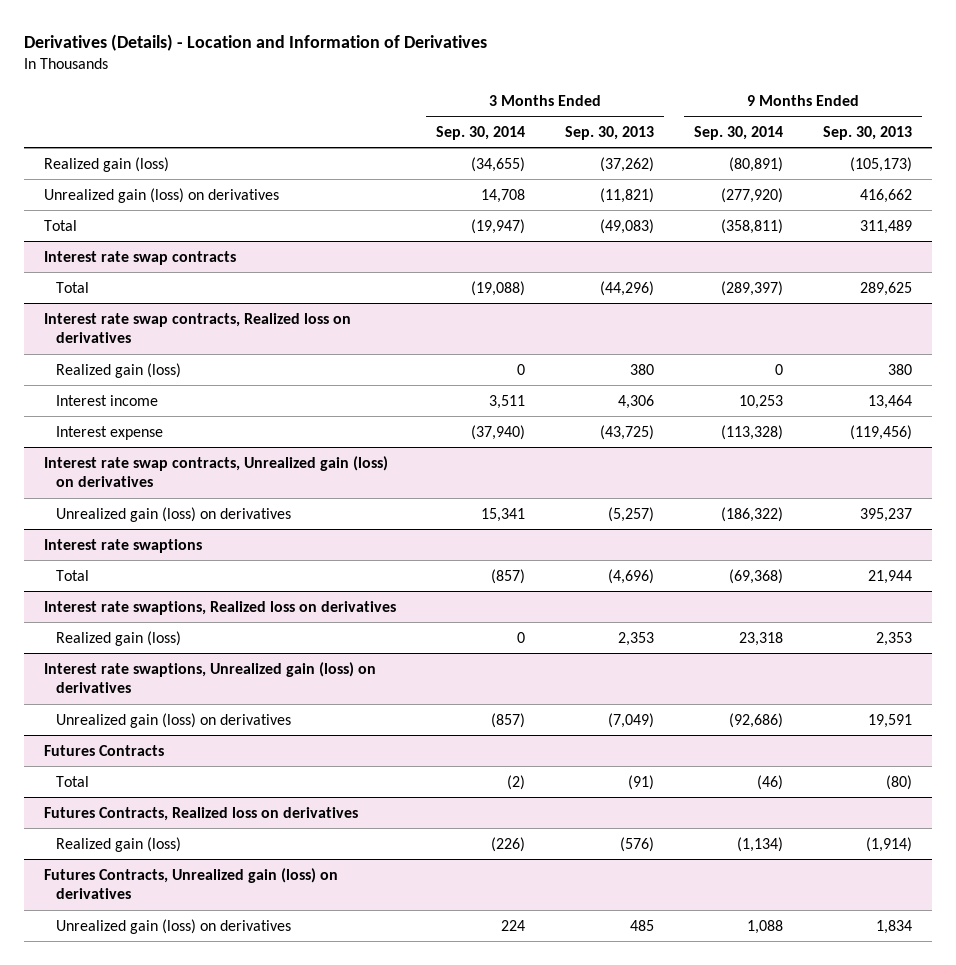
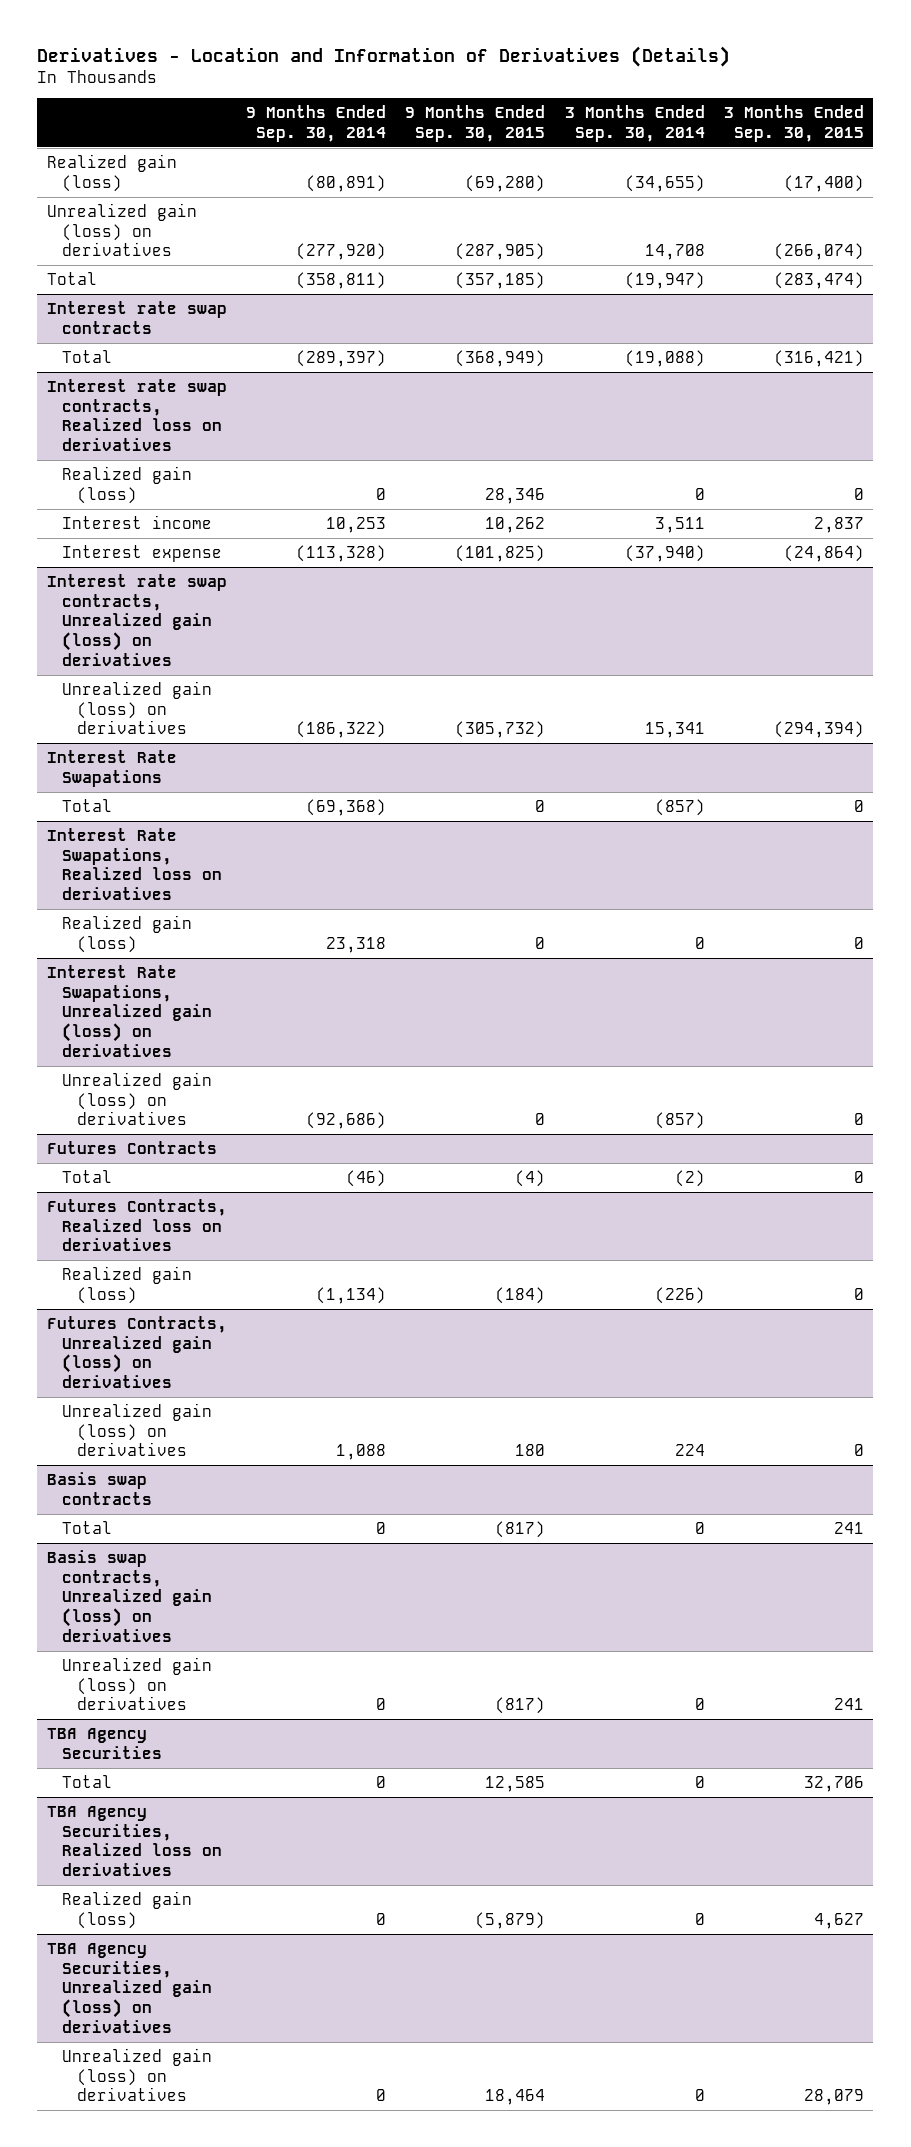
- Derivatives (Details) - Location and Information of Derivatives
+ Derivatives - Location and Information of Derivatives (Details)
- | 3 Months Ended Sep. 30, 2014 | 3 Months Ended Sep. 30, 2013 | 9 Months Ended Sep. 30, 2014 | 9 Months Ended Sep. 30, 2013
+ | 9 Months Ended Sep. 30, 2014 | 9 Months Ended Sep. 30, 2015 | 3 Months Ended Sep. 30, 2014 | 3 Months Ended Sep. 30, 2015
- Interest rate swaptions
+ Interest Rate Swapations
- Interest rate swaptions, Realized loss on derivatives
+ Interest Rate Swapations, Realized loss on derivatives
- Interest rate swaptions, Unrealized gain (loss) on derivatives
+ Interest Rate Swapations, Unrealized gain (loss) on derivatives
+ Basis swap contracts
+ Total | 0 | (817) | 0 | 241
+ Basis swap contracts, Unrealized gain (loss) on derivatives
+ Unrealized gain (loss) on derivatives | 0 | (817) | 0 | 241
+ TBA Agency Securities
+ Total | 0 | 12,585 | 0 | 32,706
+ TBA Agency Securities, Realized loss on derivatives
+ Realized gain (loss) | 0 | (5,879) | 0 | 4,627
+ TBA Agency Securities, Unrealized gain (loss) on derivatives
+ Unrealized gain (loss) on derivatives | 0 | 18,464 | 0 | 28,079

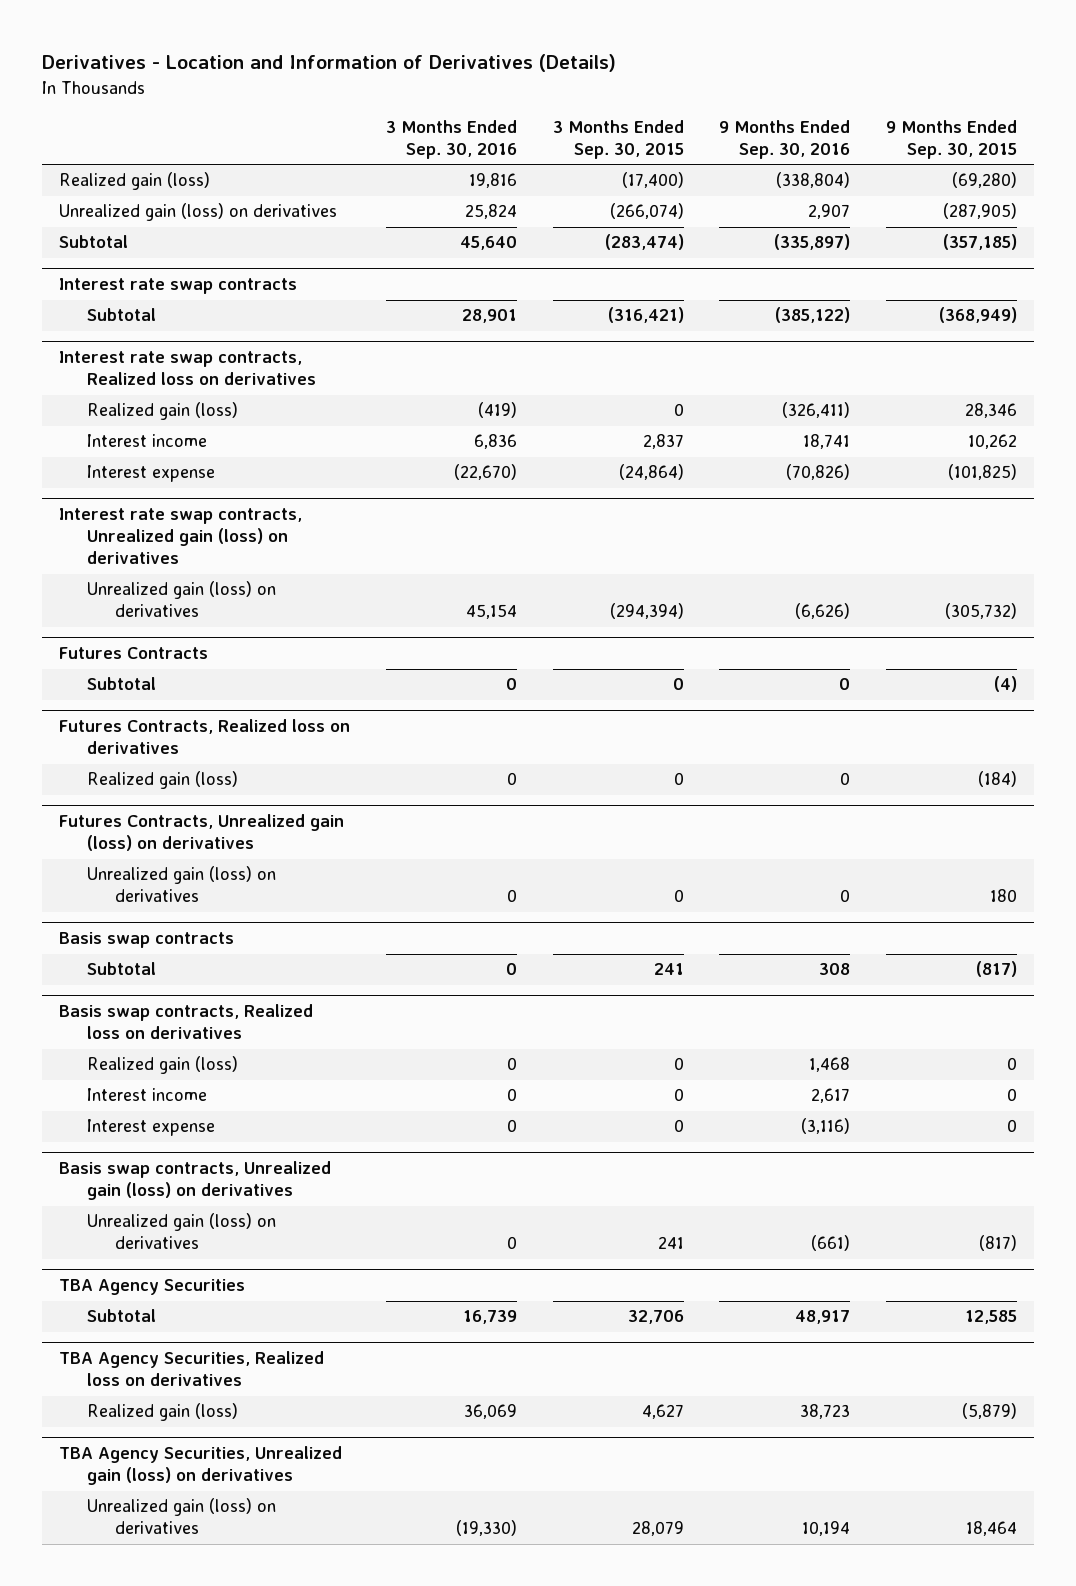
- | 9 Months Ended Sep. 30, 2014 | 9 Months Ended Sep. 30, 2015 | 3 Months Ended Sep. 30, 2014 | 3 Months Ended Sep. 30, 2015
+ | 3 Months Ended Sep. 30, 2016 | 3 Months Ended Sep. 30, 2015 | 9 Months Ended Sep. 30, 2016 | 9 Months Ended Sep. 30, 2015
- Total | (358,811) | (357,185) | (19,947) | (283,474)
+ Subtotal | 45,640 | (283,474) | (335,897) | (357,185)
@ Interest rate swap contracts
- Total | (289,397) | (368,949) | (19,088) | (316,421)
+ Subtotal | 28,901 | (316,421) | (385,122) | (368,949)
- Interest Rate Swapations
- Total | (69,368) | 0 | (857) | 0
- Interest Rate Swapations, Realized loss on derivatives
- Realized gain (loss) | 23,318 | 0 | 0 | 0
- Interest Rate Swapations, Unrealized gain (loss) on derivatives
- Unrealized gain (loss) on derivatives | (92,686) | 0 | (857) | 0
@ Futures Contracts
- Total | (46) | (4) | (2) | 0
+ Subtotal | 0 | 0 | 0 | (4)
@ Basis swap contracts
- Total | 0 | (817) | 0 | 241
+ Subtotal | 0 | 241 | 308 | (817)
+ Basis swap contracts, Realized loss on derivatives
+ Realized gain (loss) | 0 | 0 | 1,468 | 0
+ Interest income | 0 | 0 | 2,617 | 0
+ Interest expense | 0 | 0 | (3,116) | 0
@ TBA Agency Securities
- Total | 0 | 12,585 | 0 | 32,706
+ Subtotal | 16,739 | 32,706 | 48,917 | 12,585

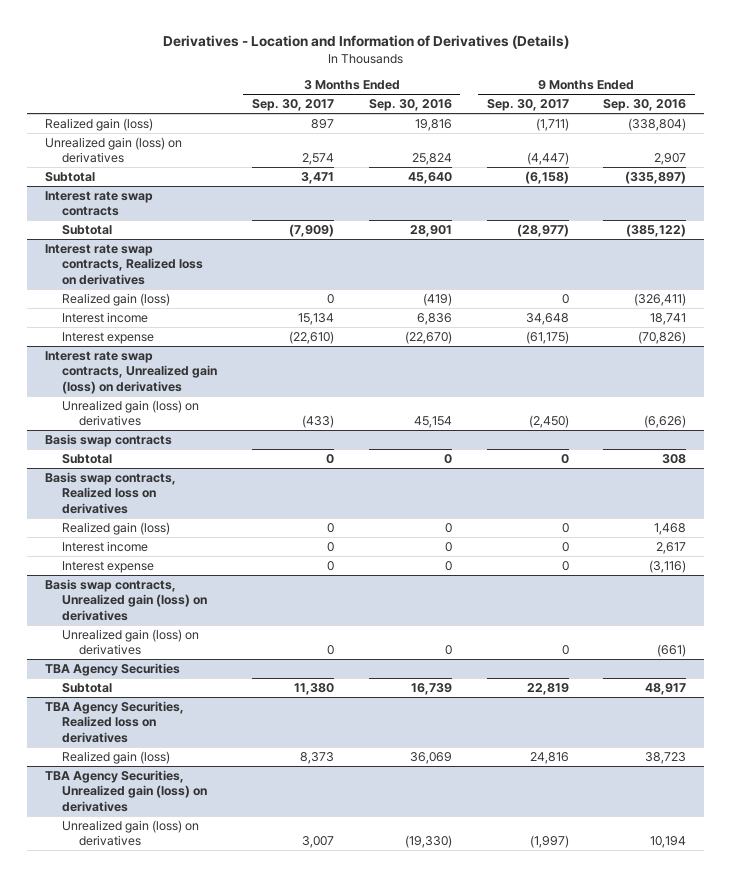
- | 3 Months Ended Sep. 30, 2016 | 3 Months Ended Sep. 30, 2015 | 9 Months Ended Sep. 30, 2016 | 9 Months Ended Sep. 30, 2015
+ | 3 Months Ended Sep. 30, 2017 | 3 Months Ended Sep. 30, 2016 | 9 Months Ended Sep. 30, 2017 | 9 Months Ended Sep. 30, 2016
- Futures Contracts
- Subtotal | 0 | 0 | 0 | (4)
- Futures Contracts, Realized loss on derivatives
- Realized gain (loss) | 0 | 0 | 0 | (184)
- Futures Contracts, Unrealized gain (loss) on derivatives
- Unrealized gain (loss) on derivatives | 0 | 0 | 0 | 180

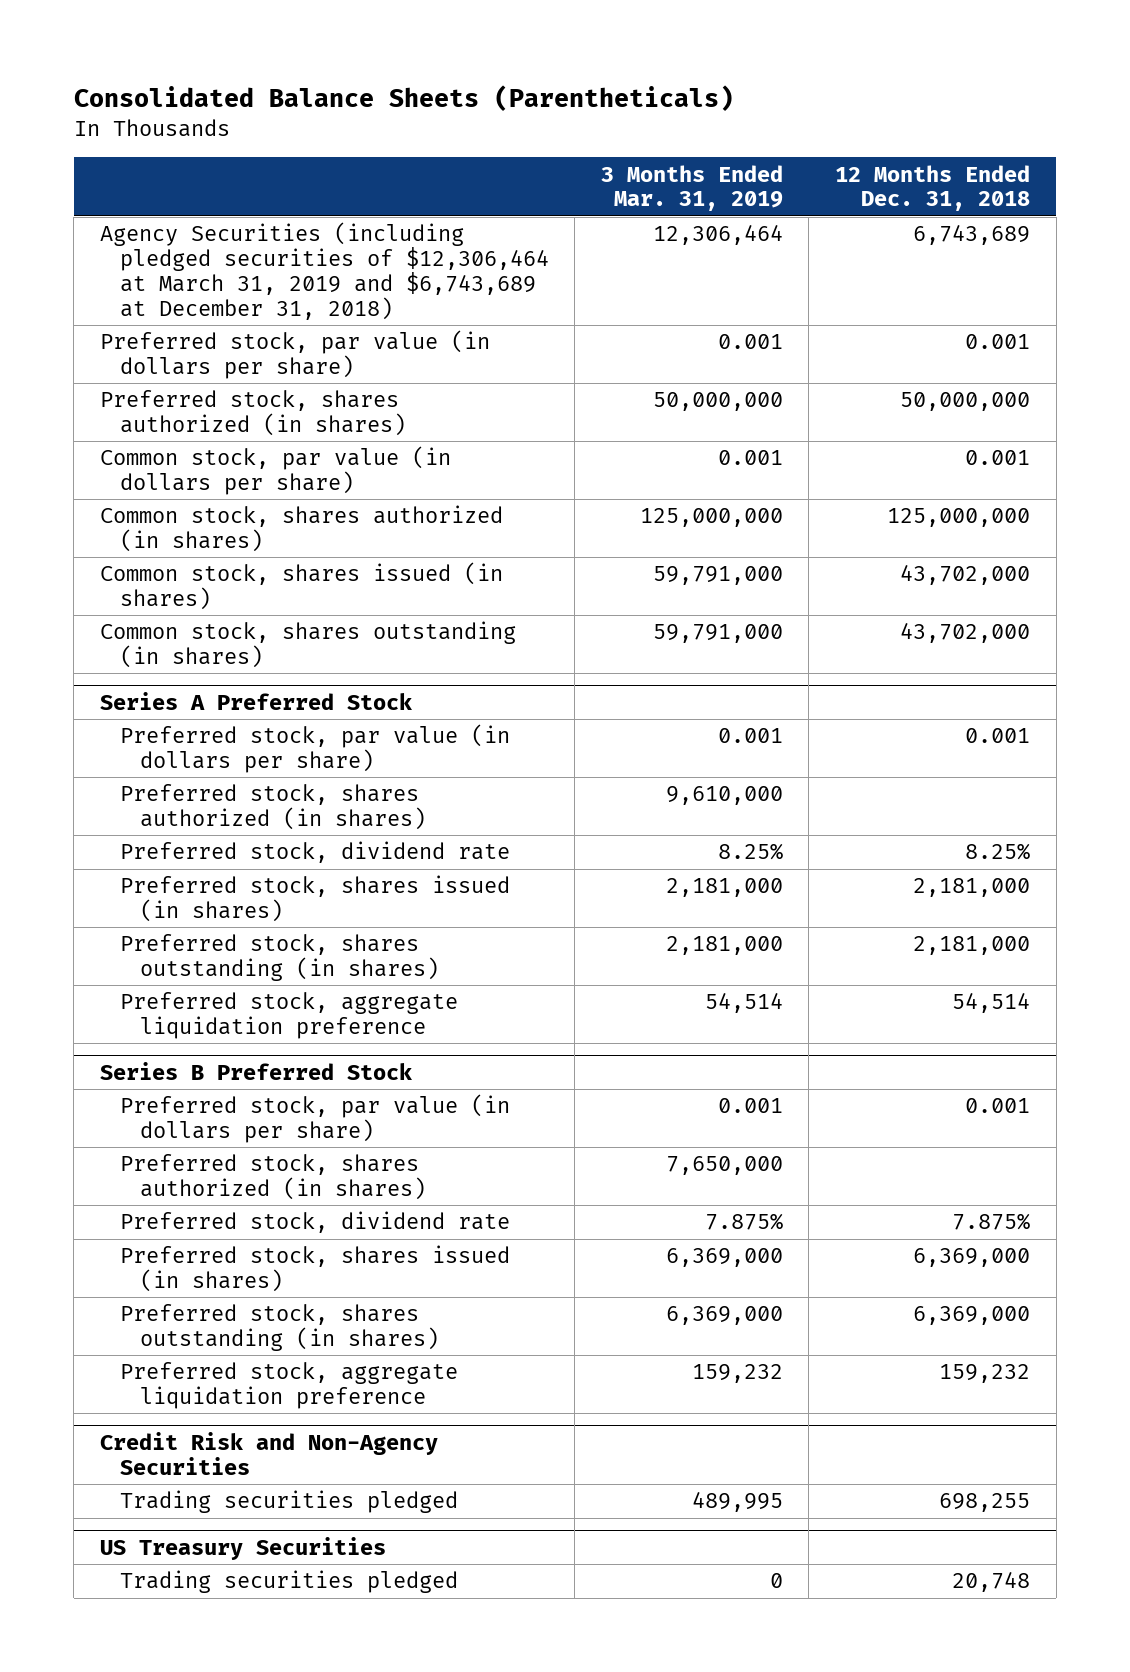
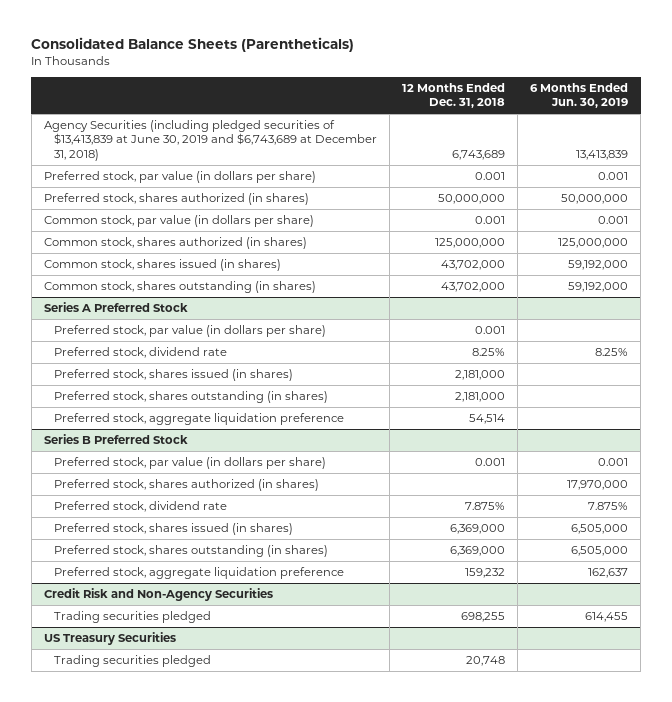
- | 3 Months Ended Mar. 31, 2019 | 12 Months Ended Dec. 31, 2018
+ | 12 Months Ended Dec. 31, 2018 | 6 Months Ended Jun. 30, 2019
- Agency Securities (including pledged securities of $12,306,464 at March 31, 2019 and $6,743,689 at December 31, 2018) | 12,306,464 | 6,743,689
+ Agency Securities (including pledged securities of $13,413,839 at June 30, 2019 and $6,743,689 at December 31, 2018) | 6,743,689 | 13,413,839
@ Series A Preferred Stock
- Preferred stock, shares authorized (in shares) | 9,610,000 |

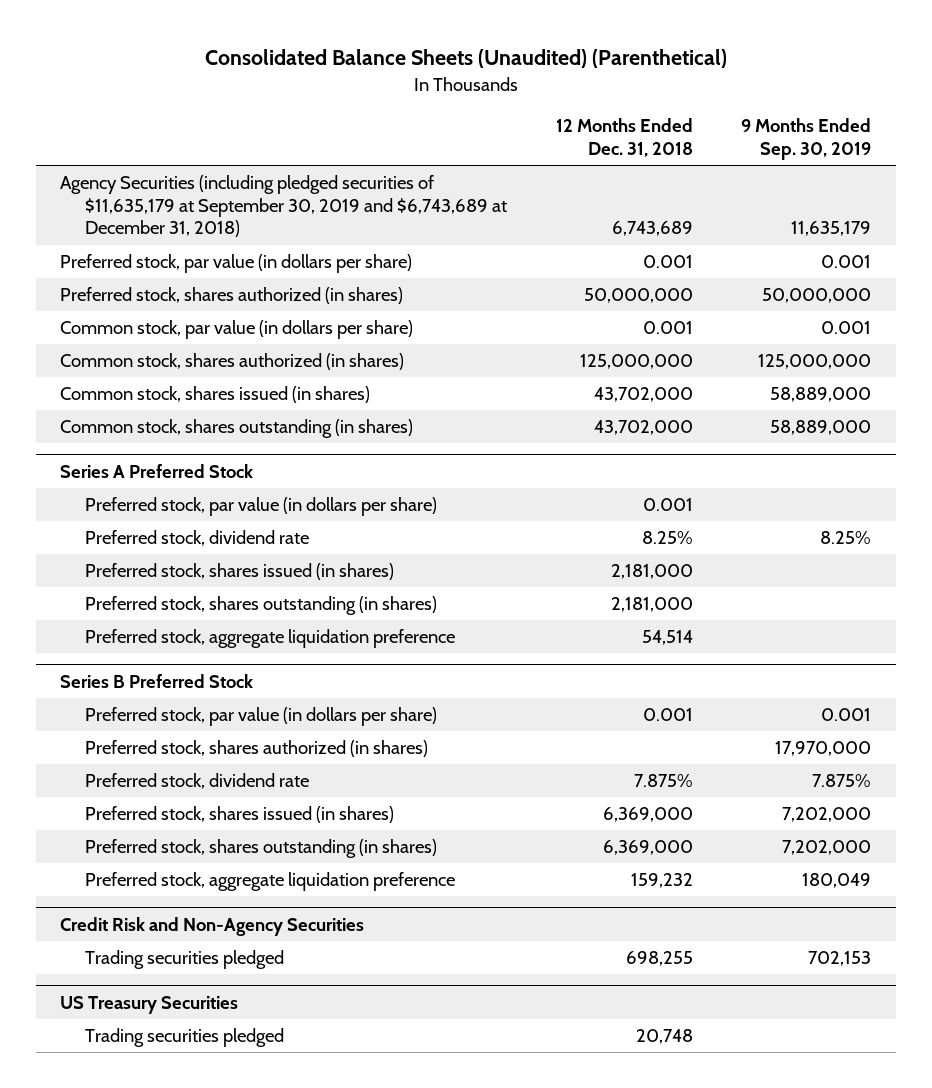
- Consolidated Balance Sheets (Parentheticals)
+ Consolidated Balance Sheets (Unaudited) (Parenthetical)
- | 12 Months Ended Dec. 31, 2018 | 6 Months Ended Jun. 30, 2019
+ | 12 Months Ended Dec. 31, 2018 | 9 Months Ended Sep. 30, 2019
- Agency Securities (including pledged securities of $13,413,839 at June 30, 2019 and $6,743,689 at December 31, 2018) | 6,743,689 | 13,413,839
+ Agency Securities (including pledged securities of $11,635,179 at September 30, 2019 and $6,743,689 at December 31, 2018) | 6,743,689 | 11,635,179

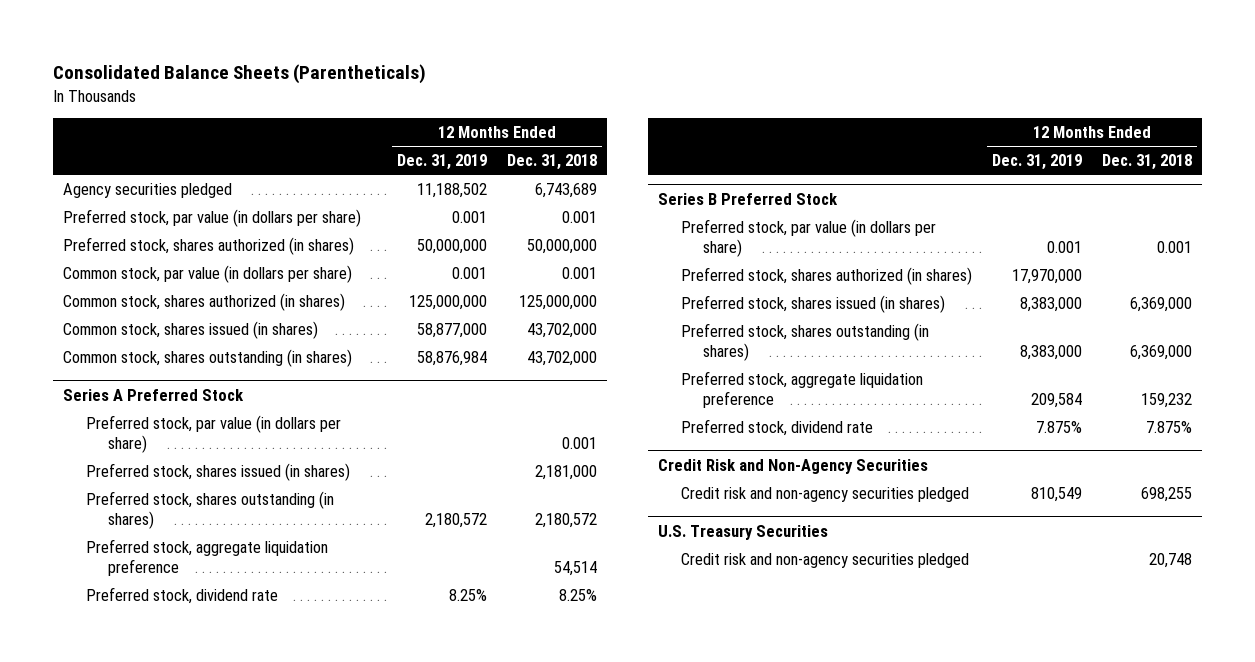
- Consolidated Balance Sheets (Unaudited) (Parenthetical)
+ Consolidated Balance Sheets (Parentheticals)
- | 12 Months Ended Dec. 31, 2018 | 9 Months Ended Sep. 30, 2019
+ | 12 Months Ended Dec. 31, 2019 | 12 Months Ended Dec. 31, 2018
- Agency Securities (including pledged securities of $11,635,179 at September 30, 2019 and $6,743,689 at December 31, 2018) | 6,743,689 | 11,635,179
+ Agency securities pledged | 11,188,502 | 6,743,689
@ Series A Preferred Stock
- Preferred stock, shares outstanding (in shares) | 2,181,000 |
+ Preferred stock, shares outstanding (in shares) | 2,180,572 | 2,180,572
moved down: Preferred stock, dividend rate | 8.25% | 8.25%
@ Series B Preferred Stock
moved down: Preferred stock, dividend rate | 7.875% | 7.875%
@ Credit Risk and Non-Agency Securities
- Trading securities pledged | 698,255 | 702,153
- US Treasury Securities
- Trading securities pledged | 20,748 |
@ Credit Risk and Non-Agency Securities
+ Credit risk and non-agency securities pledged | 810,549 | 698,255
+ U.S. Treasury Securities
+ Credit risk and non-agency securities pledged | | 20,748

